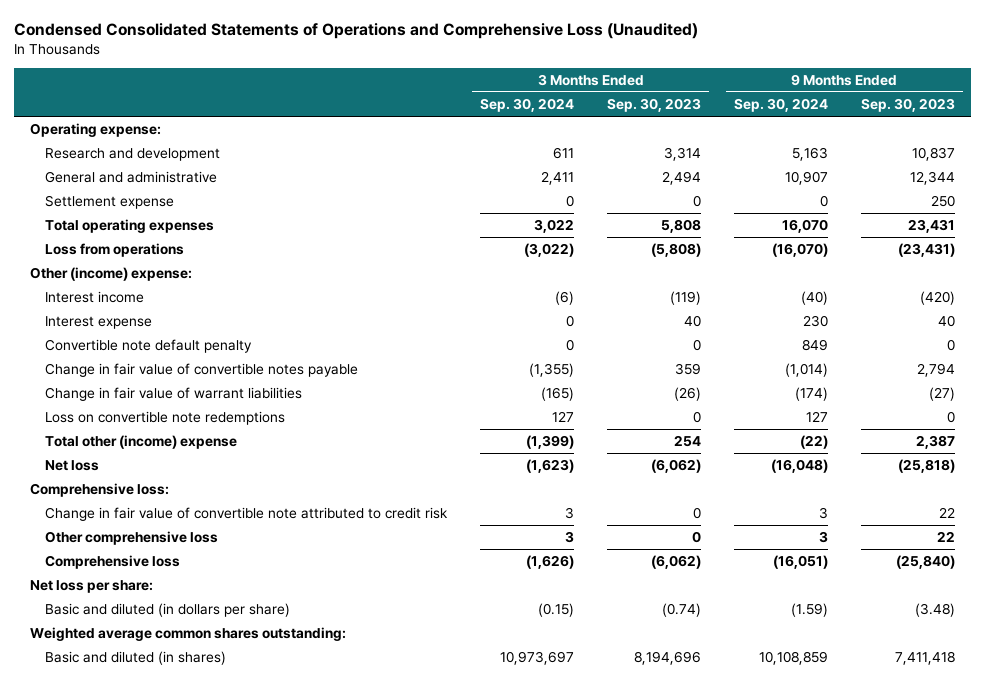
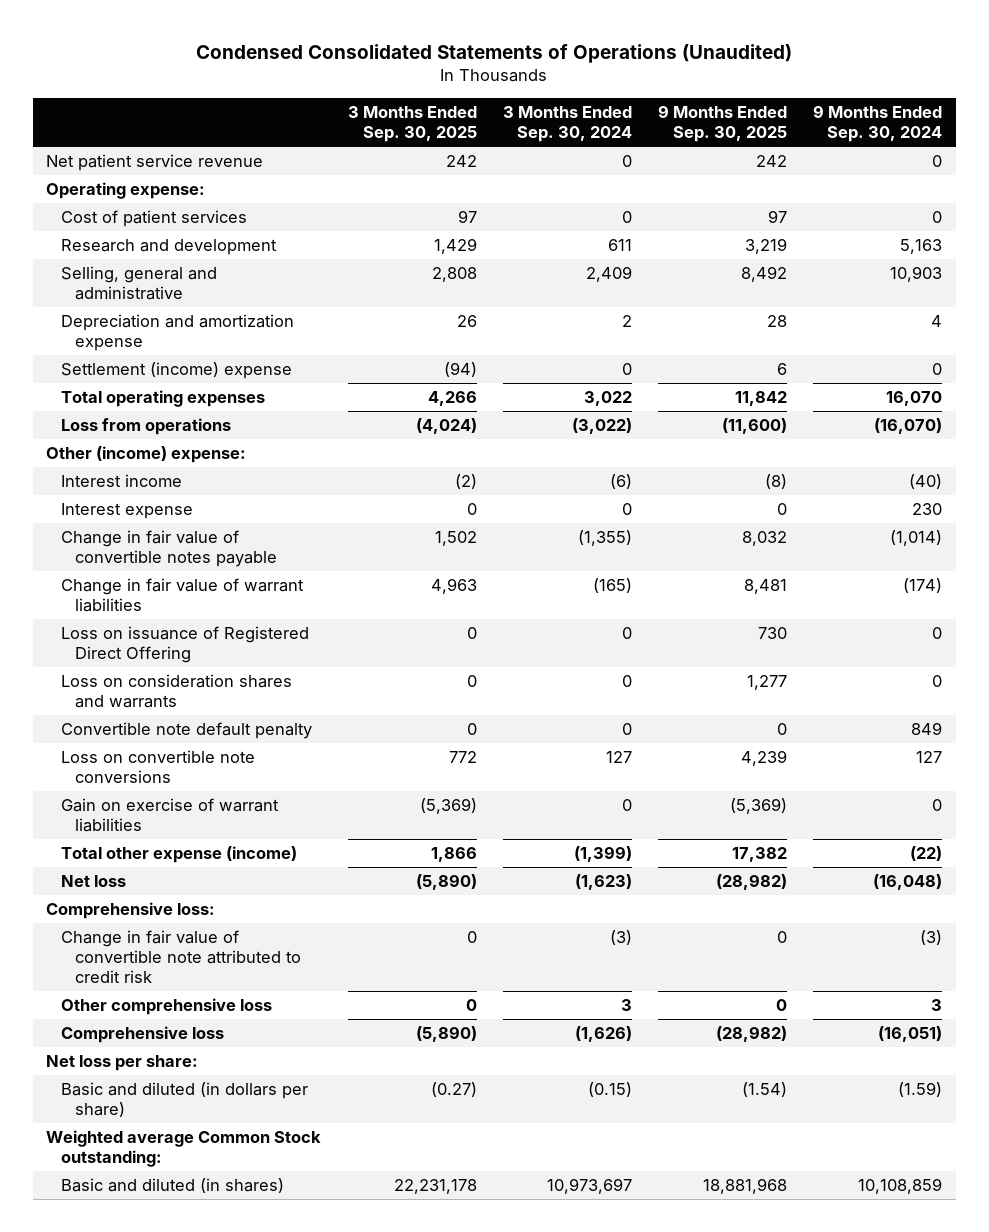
- Condensed Consolidated Statements of Operations and Comprehensive Loss (Unaudited)
+ Condensed Consolidated Statements of Operations (Unaudited)
- | 3 Months Ended Sep. 30, 2024 | 3 Months Ended Sep. 30, 2023 | 9 Months Ended Sep. 30, 2024 | 9 Months Ended Sep. 30, 2023
+ | 3 Months Ended Sep. 30, 2025 | 3 Months Ended Sep. 30, 2024 | 9 Months Ended Sep. 30, 2025 | 9 Months Ended Sep. 30, 2024
+ Net patient service revenue | 242 | 0 | 242 | 0
+ Cost of patient services | 97 | 0 | 97 | 0
- General and administrative | 2,411 | 2,494 | 10,907 | 12,344
- Settlement expense | 0 | 0 | 0 | 250
+ Selling, general and administrative | 2,808 | 2,409 | 8,492 | 10,903
+ Depreciation and amortization expense | 26 | 2 | 28 | 4
+ Settlement (income) expense | (94) | 0 | 6 | 0
- Loss on convertible note redemptions | 127 | 0 | 127 | 0
- Total other (income) expense | (1,399) | 254 | (22) | 2,387
+ Loss on issuance of Registered Direct Offering | 0 | 0 | 730 | 0
+ Loss on consideration shares and warrants | 0 | 0 | 1,277 | 0
moved down: Convertible note default penalty | 0 | 0 | 0 | 849
+ Loss on convertible note conversions | 772 | 127 | 4,239 | 127
+ Gain on exercise of warrant liabilities | (5,369) | 0 | (5,369) | 0
+ Total other expense (income) | 1,866 | (1,399) | 17,382 | (22)
- Change in fair value of convertible note attributed to credit risk | 3 | 0 | 3 | 22
+ Change in fair value of convertible note attributed to credit risk | 0 | (3) | 0 | (3)
- Weighted average common shares outstanding:
+ Weighted average Common Stock outstanding:

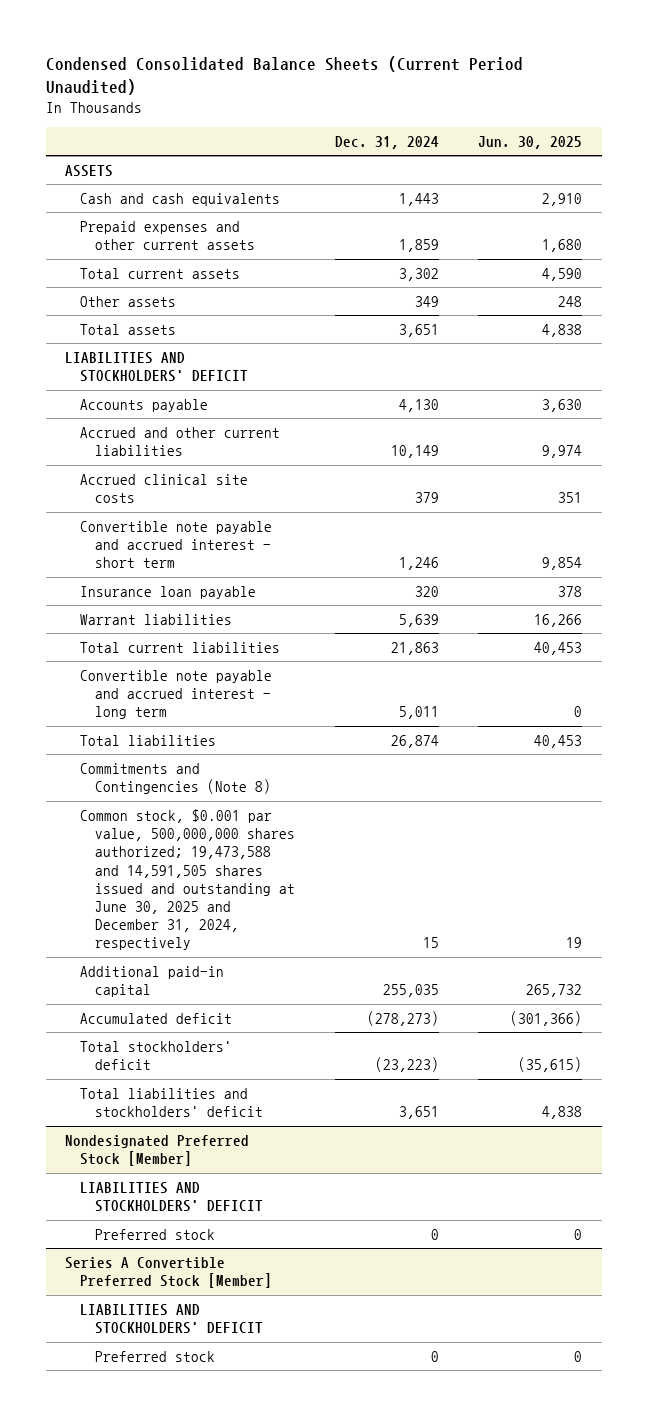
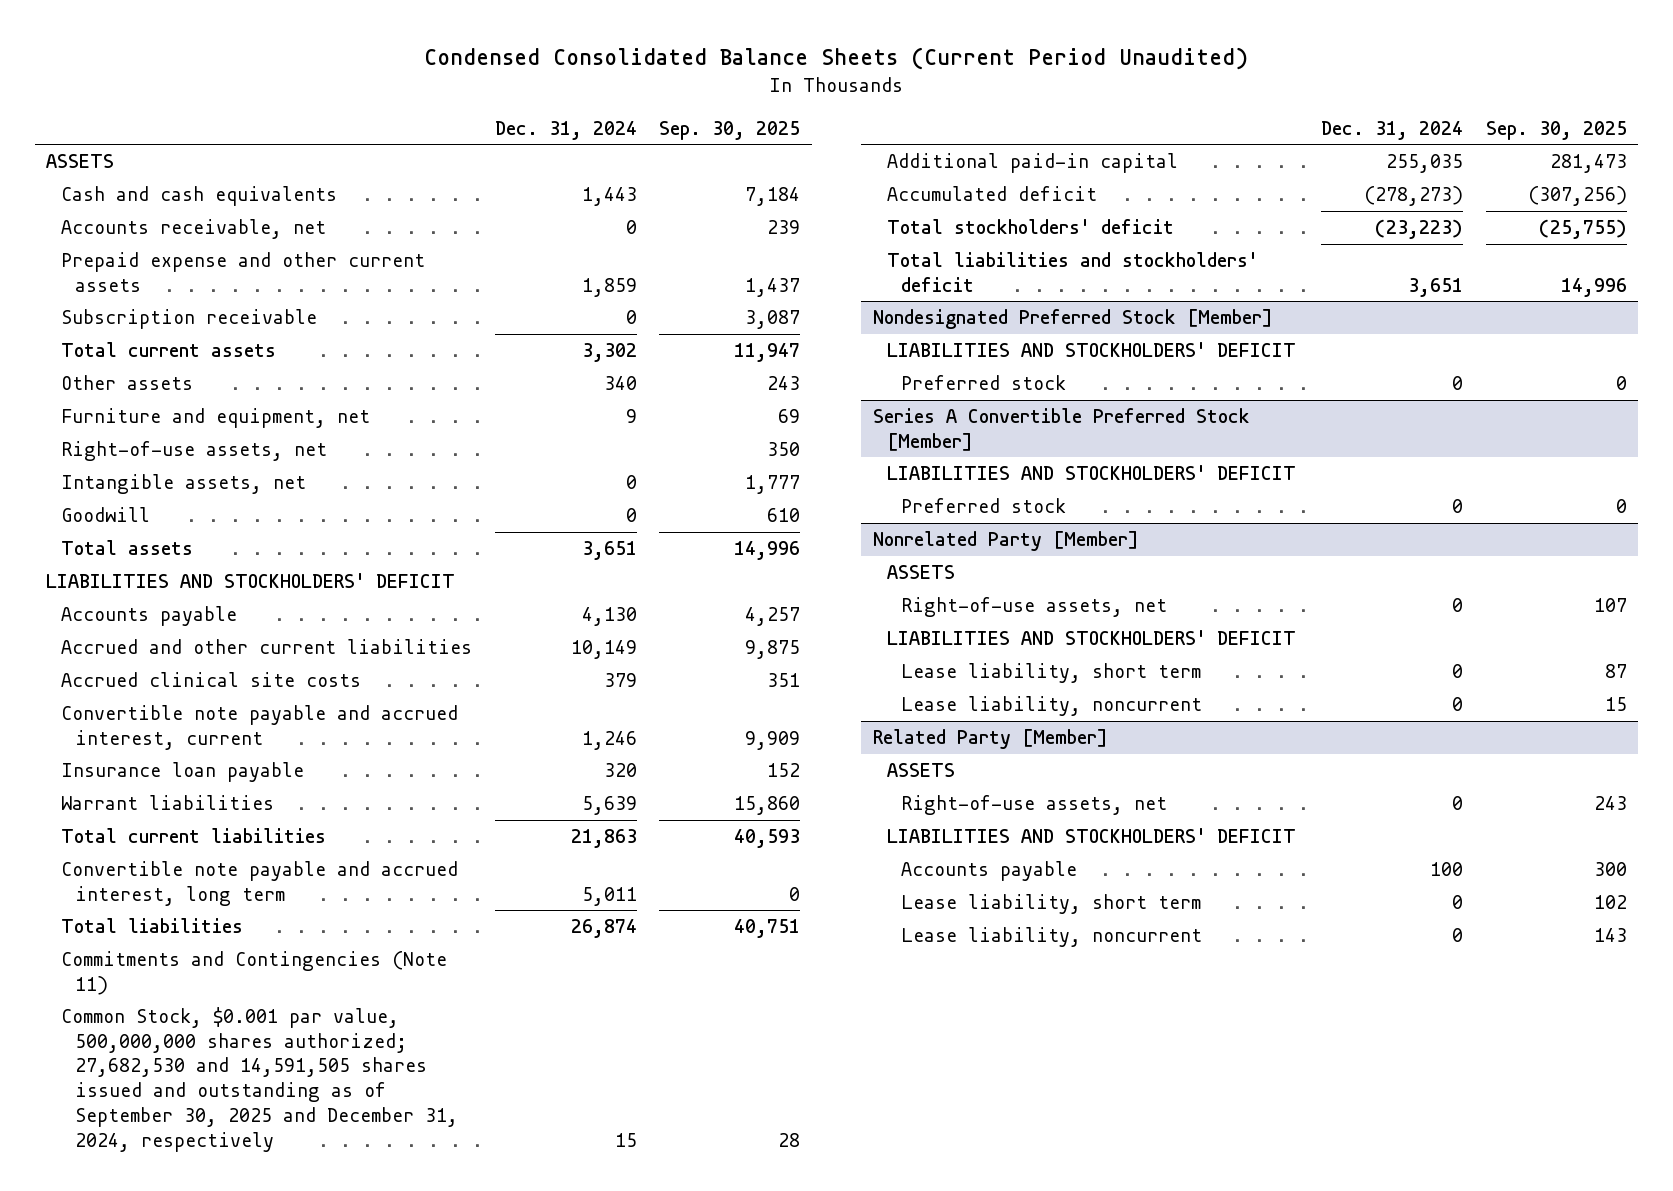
- | Dec. 31, 2024 | Jun. 30, 2025
+ | Dec. 31, 2024 | Sep. 30, 2025
- Prepaid expenses and other current assets | 1,859 | 1,680
+ Accounts receivable, net | 0 | 239
+ Prepaid expense and other current assets | 1,859 | 1,437
+ Subscription receivable | 0 | 3,087
- Other assets | 349 | 248
+ Other assets | 340 | 243
+ Furniture and equipment, net | 9 | 69
+ Right-of-use assets, net | | 350
+ Intangible assets, net | 0 | 1,777
+ Goodwill | 0 | 610
- Convertible note payable and accrued interest - short term | 1,246 | 9,854
+ Convertible note payable and accrued interest, current | 1,246 | 9,909
- Convertible note payable and accrued interest - long term | 5,011 | 0
+ Convertible note payable and accrued interest, long term | 5,011 | 0
- Commitments and Contingencies (Note 8)
- Common stock, $0.001 par value, 500,000,000 shares authorized; 19,473,588 and 14,591,505 shares issued and outstanding at June 30, 2025 and December 31, 2024, respectively | 15 | 19
+ Commitments and Contingencies (Note 11)
+ Common Stock, $0.001 par value, 500,000,000 shares authorized; 27,682,530 and 14,591,505 shares issued and outstanding as of September 30, 2025 and December 31, 2024, respectively | 15 | 28
+ Nonrelated Party [Member]
+ ASSETS
+ Right-of-use assets, net | 0 | 107
+ LIABILITIES AND STOCKHOLDERS' DEFICIT
+ Lease liability, short term | 0 | 87
+ Lease liability, noncurrent | 0 | 15
+ Related Party [Member]
+ ASSETS
+ Right-of-use assets, net | 0 | 243
+ LIABILITIES AND STOCKHOLDERS' DEFICIT
+ Accounts payable | 100 | 300
+ Lease liability, short term | 0 | 102
+ Lease liability, noncurrent | 0 | 143

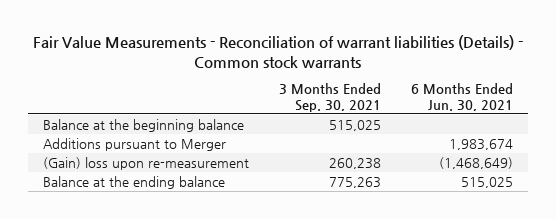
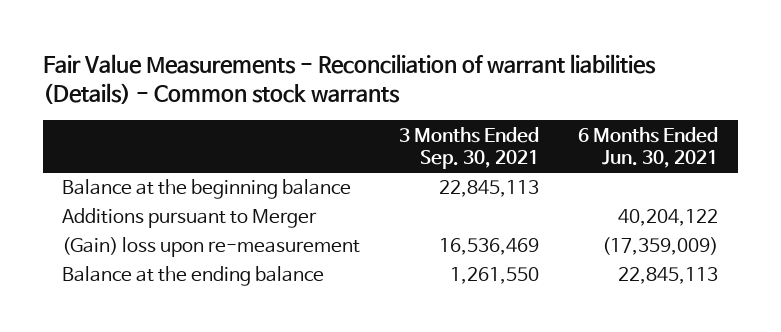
- Balance at the beginning balance | 515,025 |
- Additions pursuant to Merger | | 1,983,674
- (Gain) loss upon re-measurement | 260,238 | (1,468,649)
- Balance at the ending balance | 775,263 | 515,025
+ Balance at the beginning balance | 22,845,113 |
+ Additions pursuant to Merger | | 40,204,122
+ (Gain) loss upon re-measurement | 16,536,469 | (17,359,009)
+ Balance at the ending balance | 1,261,550 | 22,845,113

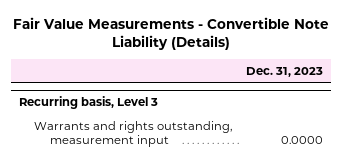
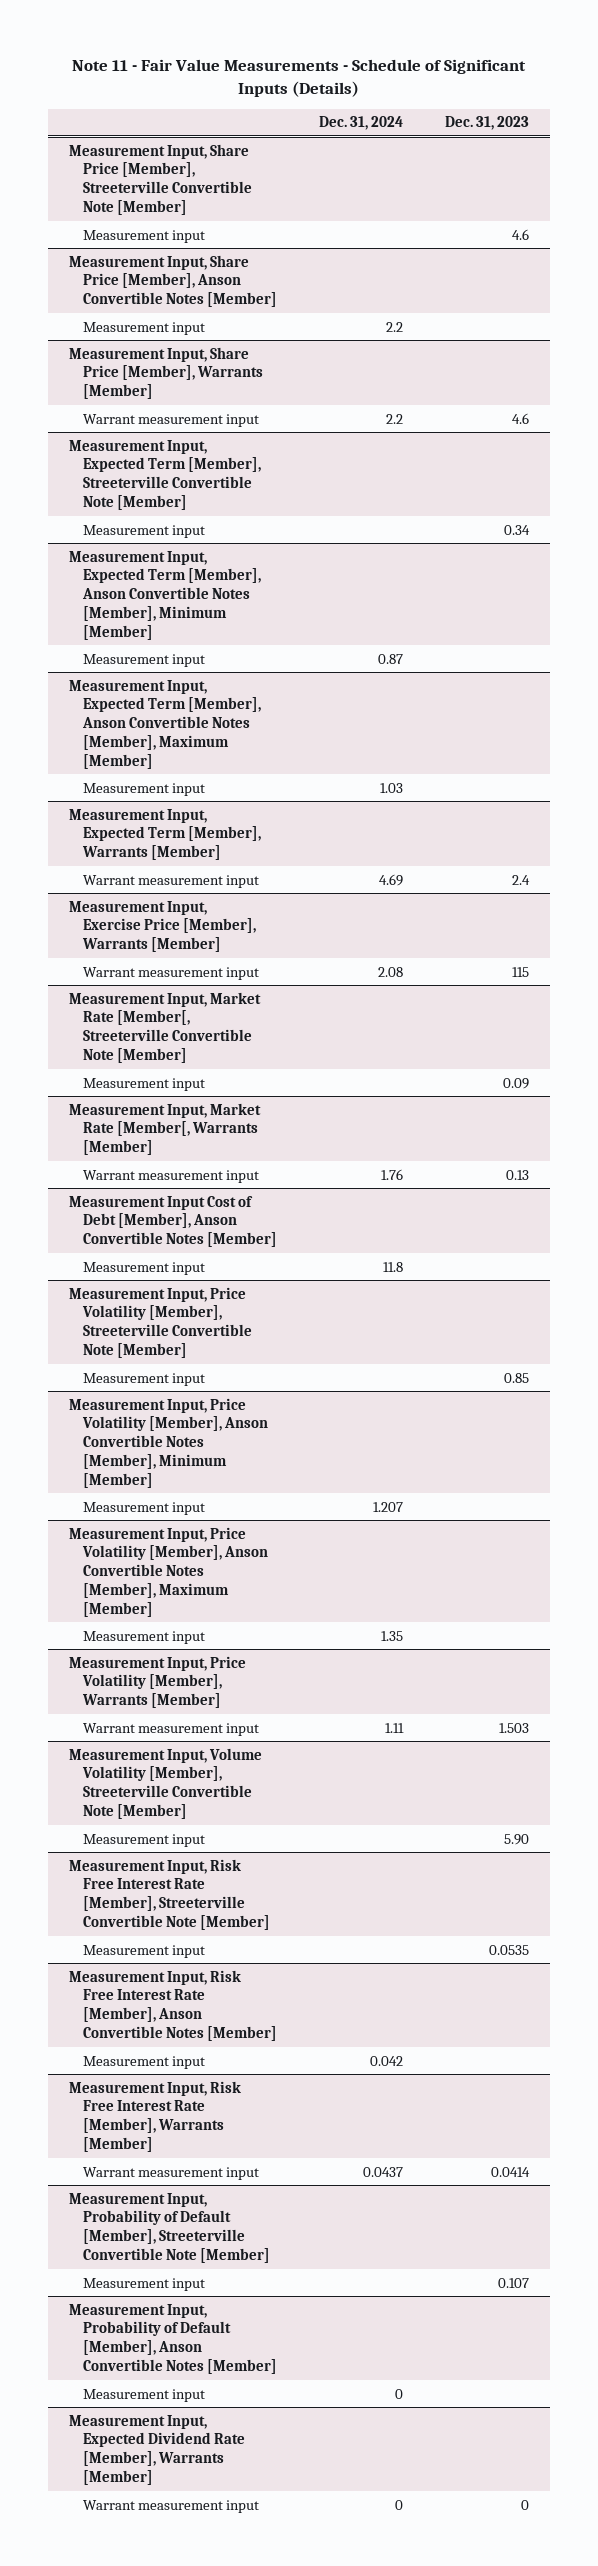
- Fair Value Measurements - Convertible Note Liability (Details)
+ Note 11 - Fair Value Measurements - Schedule of Significant Inputs (Details)
- | Dec. 31, 2023
+ | Dec. 31, 2024 | Dec. 31, 2023
- Recurring basis, Level 3
- Warrants and rights outstanding, measurement input | 0.0000
+ Measurement Input, Share Price [Member], Streeterville Convertible Note [Member]
+ Measurement input | | 4.6
+ Measurement Input, Share Price [Member], Anson Convertible Notes [Member]
+ Measurement input | 2.2 |
+ Measurement Input, Share Price [Member], Warrants [Member]
+ Warrant measurement input | 2.2 | 4.6
+ Measurement Input, Expected Term [Member], Streeterville Convertible Note [Member]
+ Measurement input | | 0.34
+ Measurement Input, Expected Term [Member], Anson Convertible Notes [Member], Minimum [Member]
+ Measurement input | 0.87 |
+ Measurement Input, Expected Term [Member], Anson Convertible Notes [Member], Maximum [Member]
+ Measurement input | 1.03 |
+ Measurement Input, Expected Term [Member], Warrants [Member]
+ Warrant measurement input | 4.69 | 2.4
+ Measurement Input, Exercise Price [Member], Warrants [Member]
+ Warrant measurement input | 2.08 | 115
+ Measurement Input, Market Rate [Member[, Streeterville Convertible Note [Member]
+ Measurement input | | 0.09
+ Measurement Input, Market Rate [Member[, Warrants [Member]
+ Warrant measurement input | 1.76 | 0.13
+ Measurement Input Cost of Debt [Member], Anson Convertible Notes [Member]
+ Measurement input | 11.8 |
+ Measurement Input, Price Volatility [Member], Streeterville Convertible Note [Member]
+ Measurement input | | 0.85
+ Measurement Input, Price Volatility [Member], Anson Convertible Notes [Member], Minimum [Member]
+ Measurement input | 1.207 |
+ Measurement Input, Price Volatility [Member], Anson Convertible Notes [Member], Maximum [Member]
+ Measurement input | 1.35 |
+ Measurement Input, Price Volatility [Member], Warrants [Member]
+ Warrant measurement input | 1.11 | 1.503
+ Measurement Input, Volume Volatility [Member], Streeterville Convertible Note [Member]
+ Measurement input | | 5.90
+ Measurement Input, Risk Free Interest Rate [Member], Streeterville Convertible Note [Member]
+ Measurement input | | 0.0535
+ Measurement Input, Risk Free Interest Rate [Member], Anson Convertible Notes [Member]
+ Measurement input | 0.042 |
+ Measurement Input, Risk Free Interest Rate [Member], Warrants [Member]
+ Warrant measurement input | 0.0437 | 0.0414
+ Measurement Input, Probability of Default [Member], Streeterville Convertible Note [Member]
+ Measurement input | | 0.107
+ Measurement Input, Probability of Default [Member], Anson Convertible Notes [Member]
+ Measurement input | 0 |
+ Measurement Input, Expected Dividend Rate [Member], Warrants [Member]
+ Warrant measurement input | 0 | 0

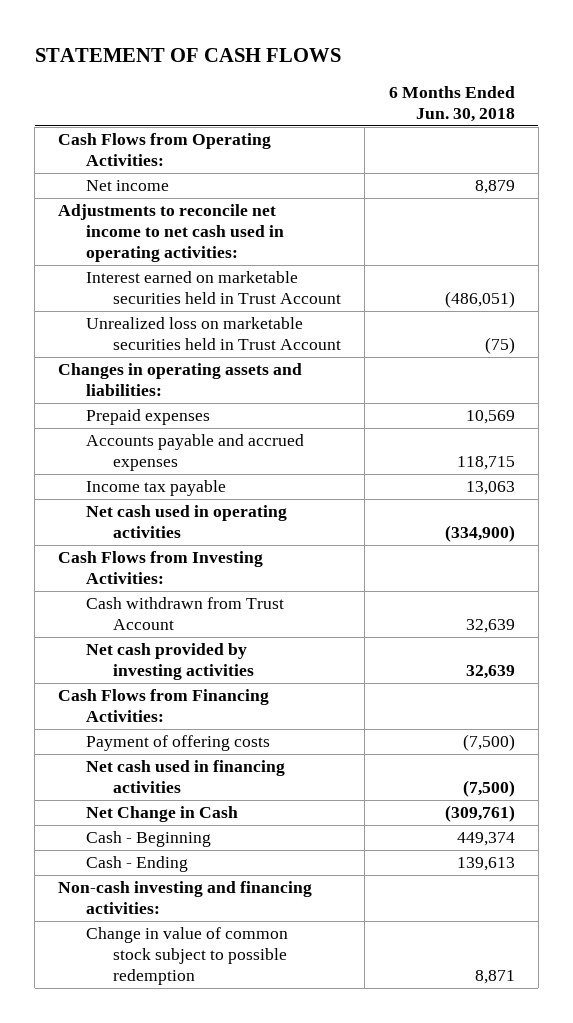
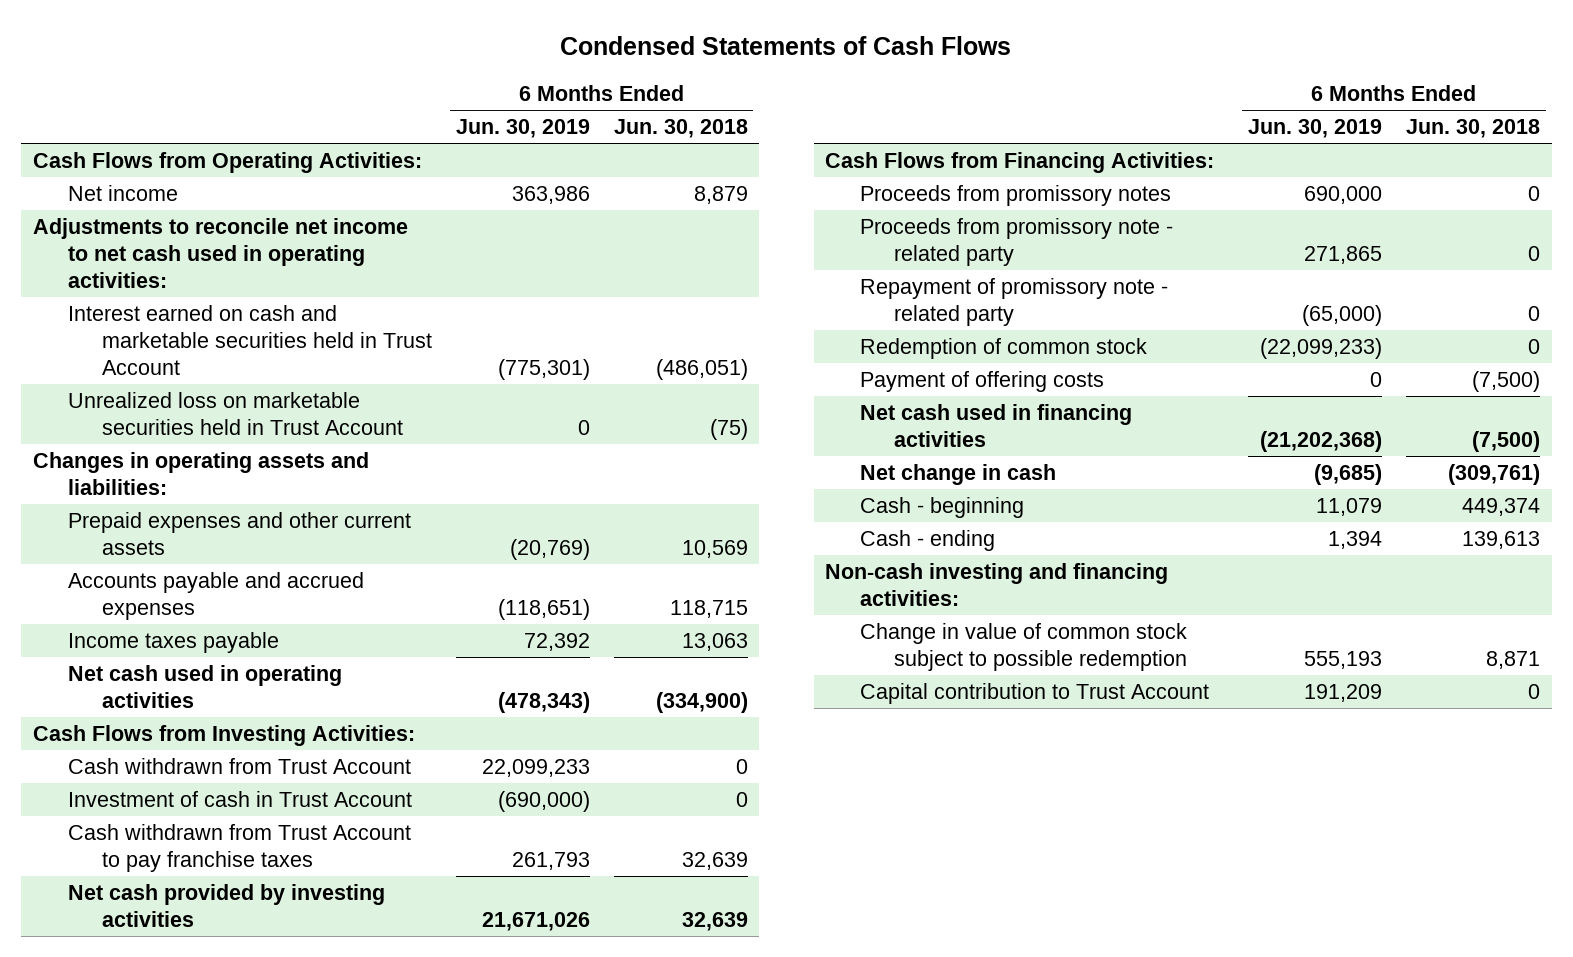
- STATEMENT OF CASH FLOWS
+ Condensed Statements of Cash Flows
- | 6 Months Ended Jun. 30, 2018
+ | 6 Months Ended Jun. 30, 2019 | 6 Months Ended Jun. 30, 2018
- Interest earned on marketable securities held in Trust Account | (486,051)
+ Interest earned on cash and marketable securities held in Trust Account | (775,301) | (486,051)
- Prepaid expenses | 10,569
+ Prepaid expenses and other current assets | (20,769) | 10,569
- Income tax payable | 13,063
+ Income taxes payable | 72,392 | 13,063
- Cash withdrawn from Trust Account | 32,639
+ Cash withdrawn from Trust Account | 22,099,233 | 0
+ Investment of cash in Trust Account | (690,000) | 0
+ Cash withdrawn from Trust Account to pay franchise taxes | 261,793 | 32,639
+ Proceeds from promissory notes | 690,000 | 0
+ Proceeds from promissory note - related party | 271,865 | 0
+ Repayment of promissory note - related party | (65,000) | 0
+ Redemption of common stock | (22,099,233) | 0
- Net Change in Cash | (309,761)
- Cash - Beginning | 449,374
- Cash - Ending | 139,613
+ Net change in cash | (9,685) | (309,761)
+ Cash - beginning | 11,079 | 449,374
+ Cash - ending | 1,394 | 139,613
+ Capital contribution to Trust Account | 191,209 | 0

